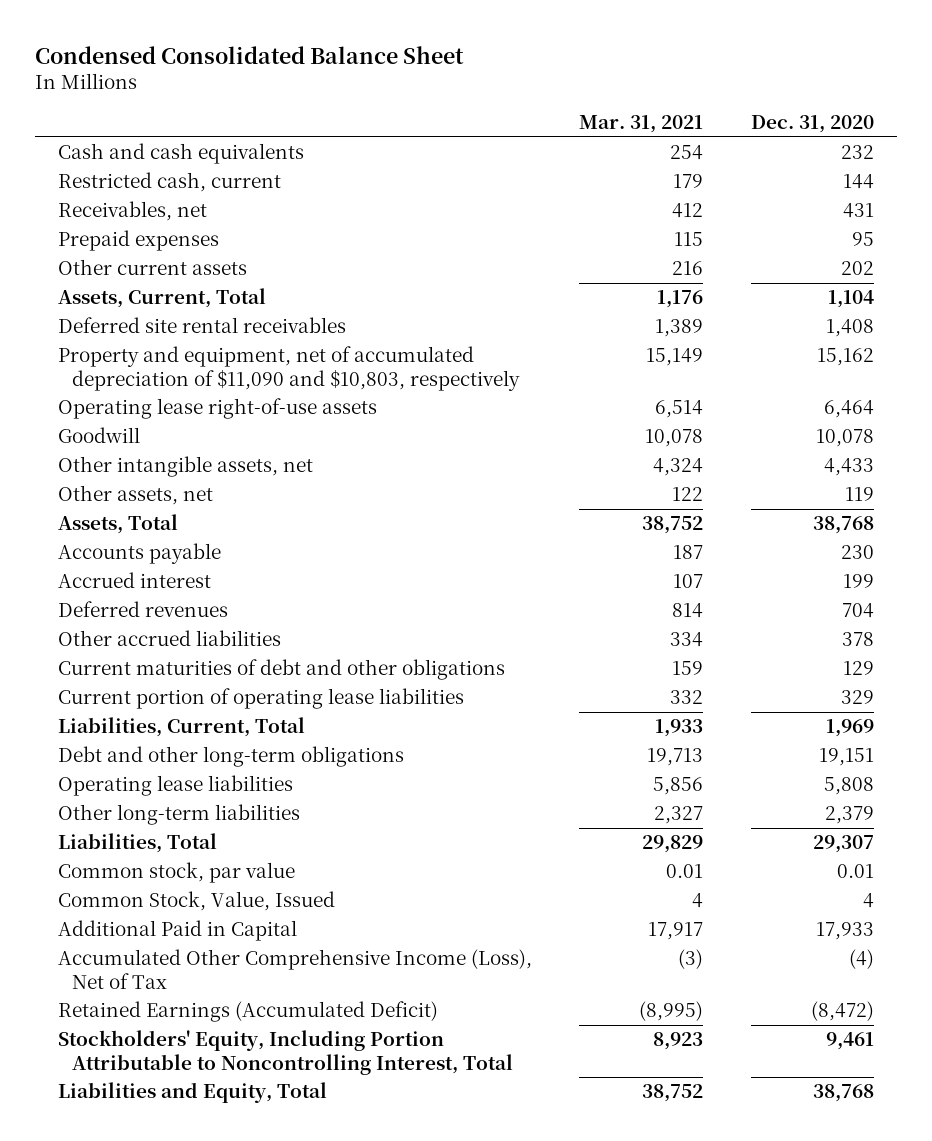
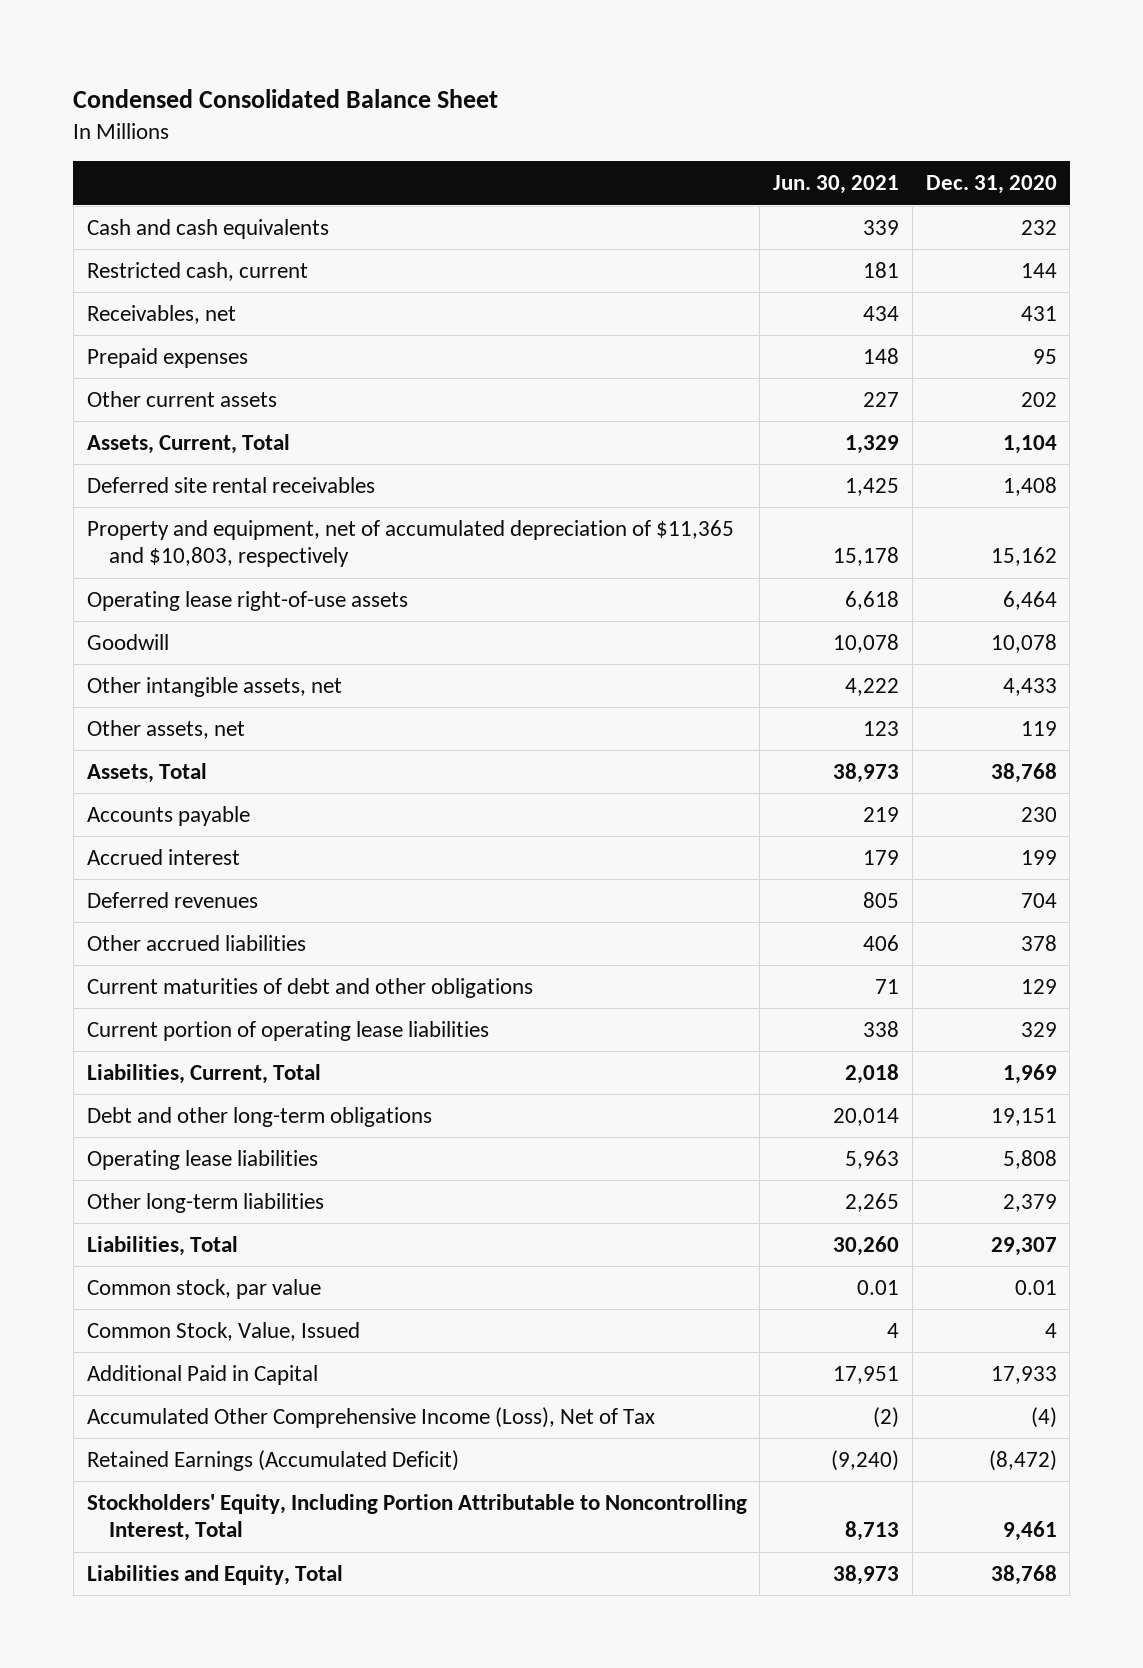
- | Mar. 31, 2021 | Dec. 31, 2020
+ | Jun. 30, 2021 | Dec. 31, 2020
- Property and equipment, net of accumulated depreciation of $11,090 and $10,803, respectively | 15,149 | 15,162
+ Property and equipment, net of accumulated depreciation of $11,365 and $10,803, respectively | 15,178 | 15,162

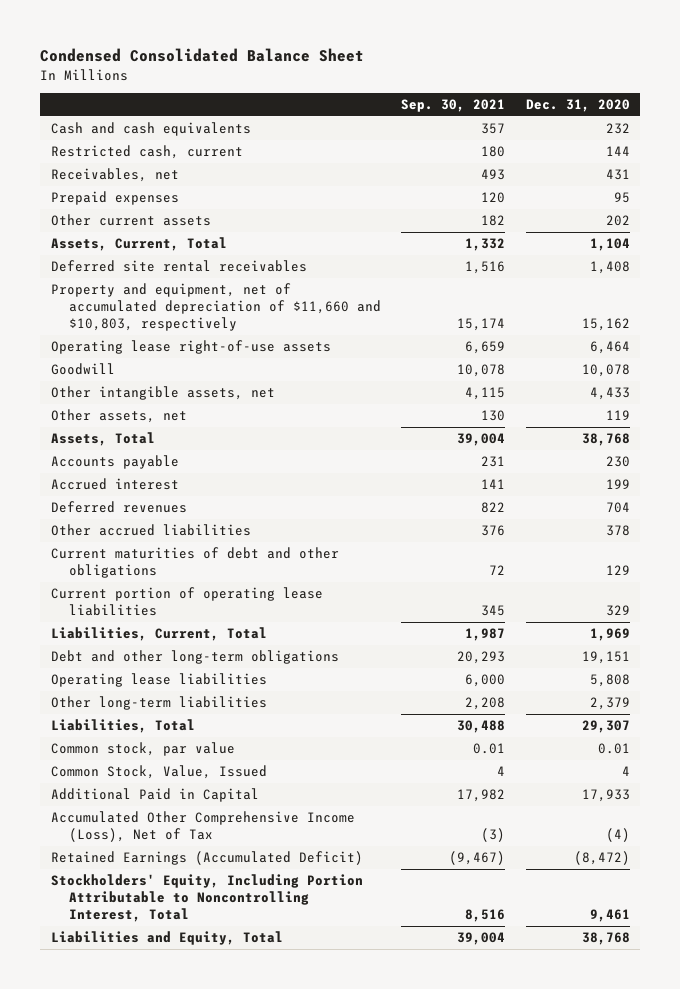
- | Jun. 30, 2021 | Dec. 31, 2020
+ | Sep. 30, 2021 | Dec. 31, 2020
- Property and equipment, net of accumulated depreciation of $11,365 and $10,803, respectively | 15,178 | 15,162
+ Property and equipment, net of accumulated depreciation of $11,660 and $10,803, respectively | 15,174 | 15,162

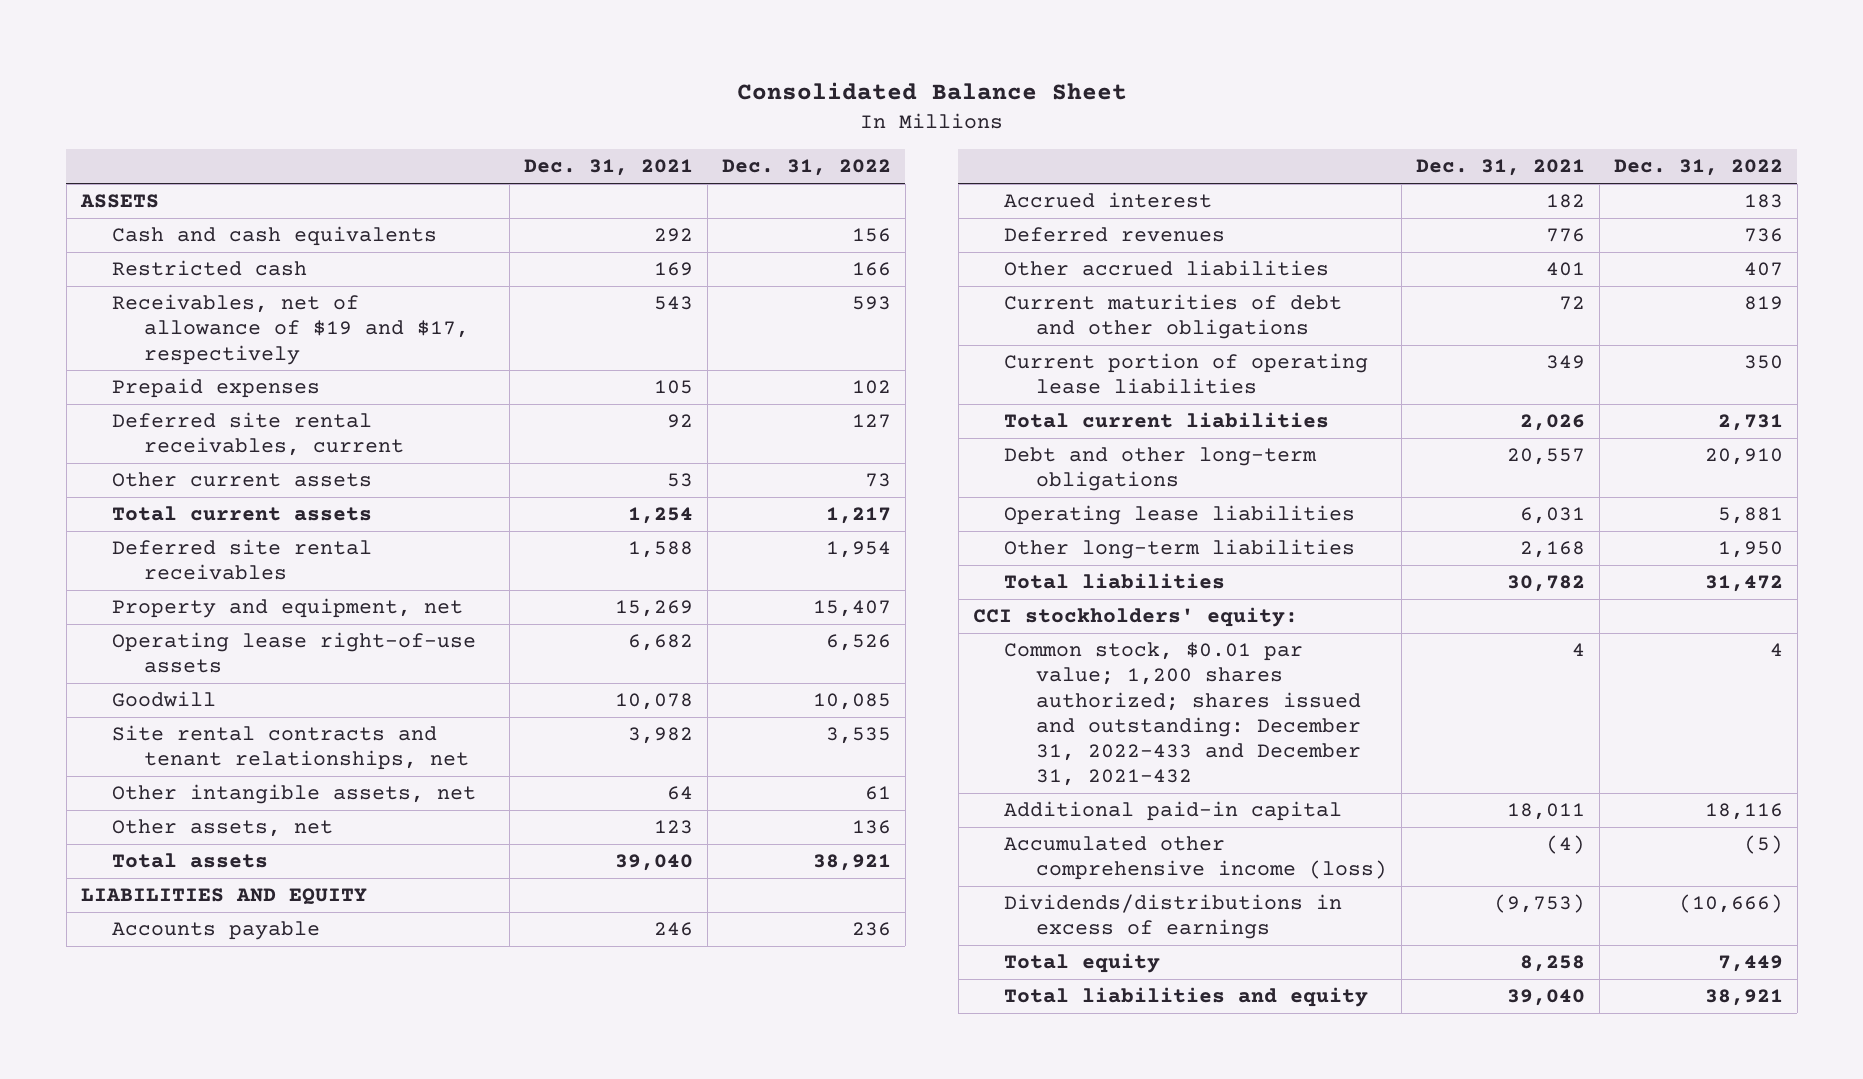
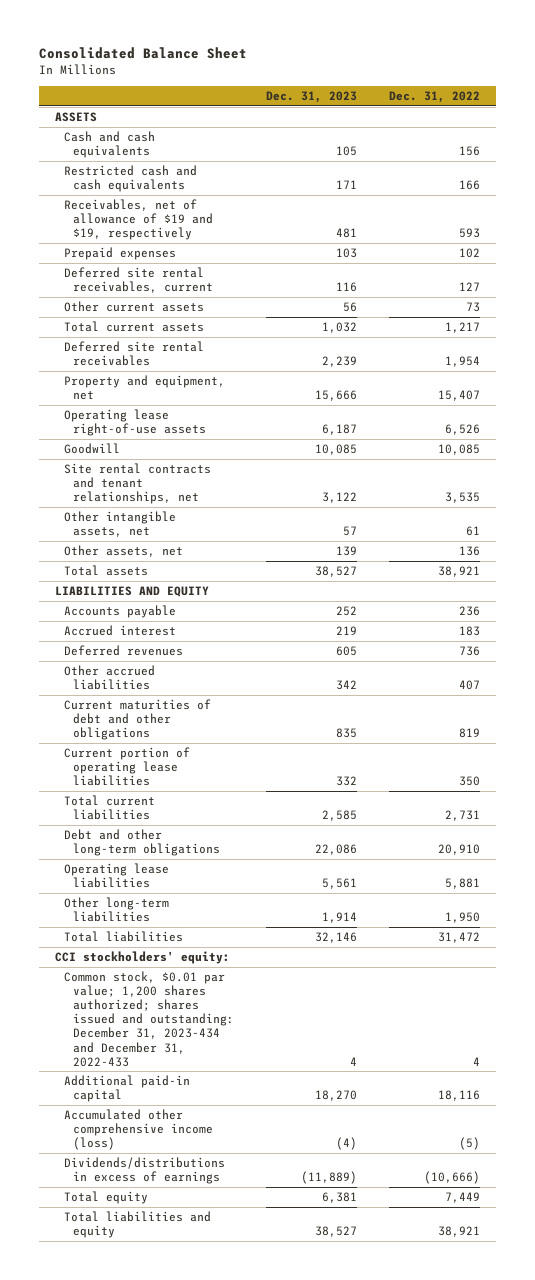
- | Dec. 31, 2021 | Dec. 31, 2022
+ | Dec. 31, 2023 | Dec. 31, 2022
- Restricted cash | 169 | 166
- Receivables, net of allowance of $19 and $17, respectively | 543 | 593
+ Restricted cash and cash equivalents | 171 | 166
+ Receivables, net of allowance of $19 and $19, respectively | 481 | 593
- Common stock, $0.01 par value; 1,200 shares authorized; shares issued and outstanding: December 31, 2022-433 and December 31, 2021-432 | 4 | 4
+ Common stock, $0.01 par value; 1,200 shares authorized; shares issued and outstanding: December 31, 2023-434 and December 31, 2022-433 | 4 | 4

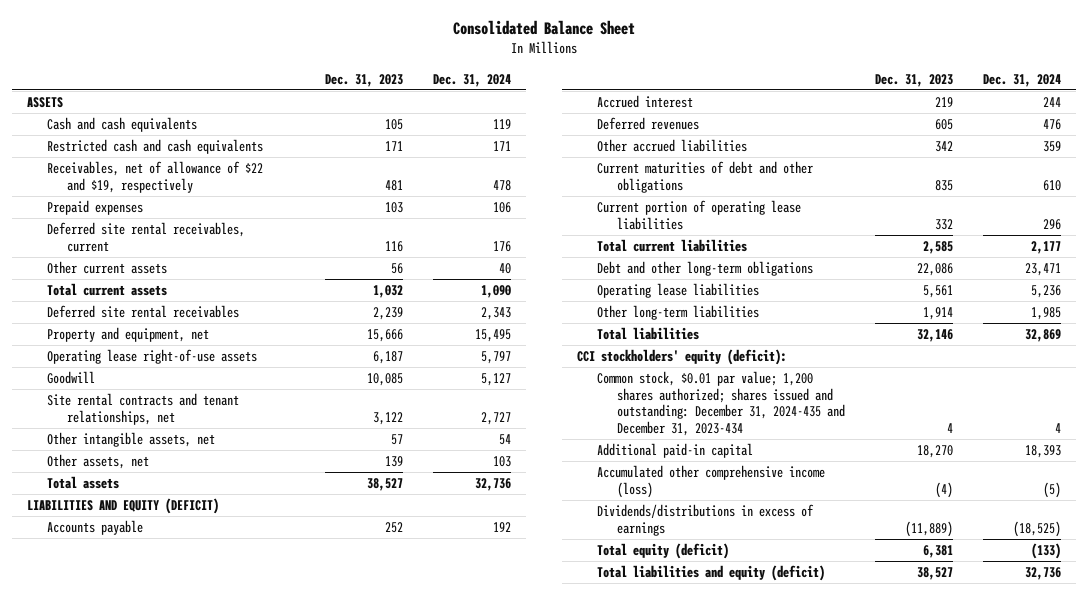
- | Dec. 31, 2023 | Dec. 31, 2022
+ | Dec. 31, 2023 | Dec. 31, 2024
- Receivables, net of allowance of $19 and $19, respectively | 481 | 593
+ Receivables, net of allowance of $22 and $19, respectively | 481 | 478
- LIABILITIES AND EQUITY
+ LIABILITIES AND EQUITY (DEFICIT)
- CCI stockholders' equity:
- Common stock, $0.01 par value; 1,200 shares authorized; shares issued and outstanding: December 31, 2023-434 and December 31, 2022-433 | 4 | 4
+ CCI stockholders' equity (deficit):
+ Common stock, $0.01 par value; 1,200 shares authorized; shares issued and outstanding: December 31, 2024-435 and December 31, 2023-434 | 4 | 4
- Total equity | 6,381 | 7,449
- Total liabilities and equity | 38,527 | 38,921
+ Total equity (deficit) | 6,381 | (133)
+ Total liabilities and equity (deficit) | 38,527 | 32,736

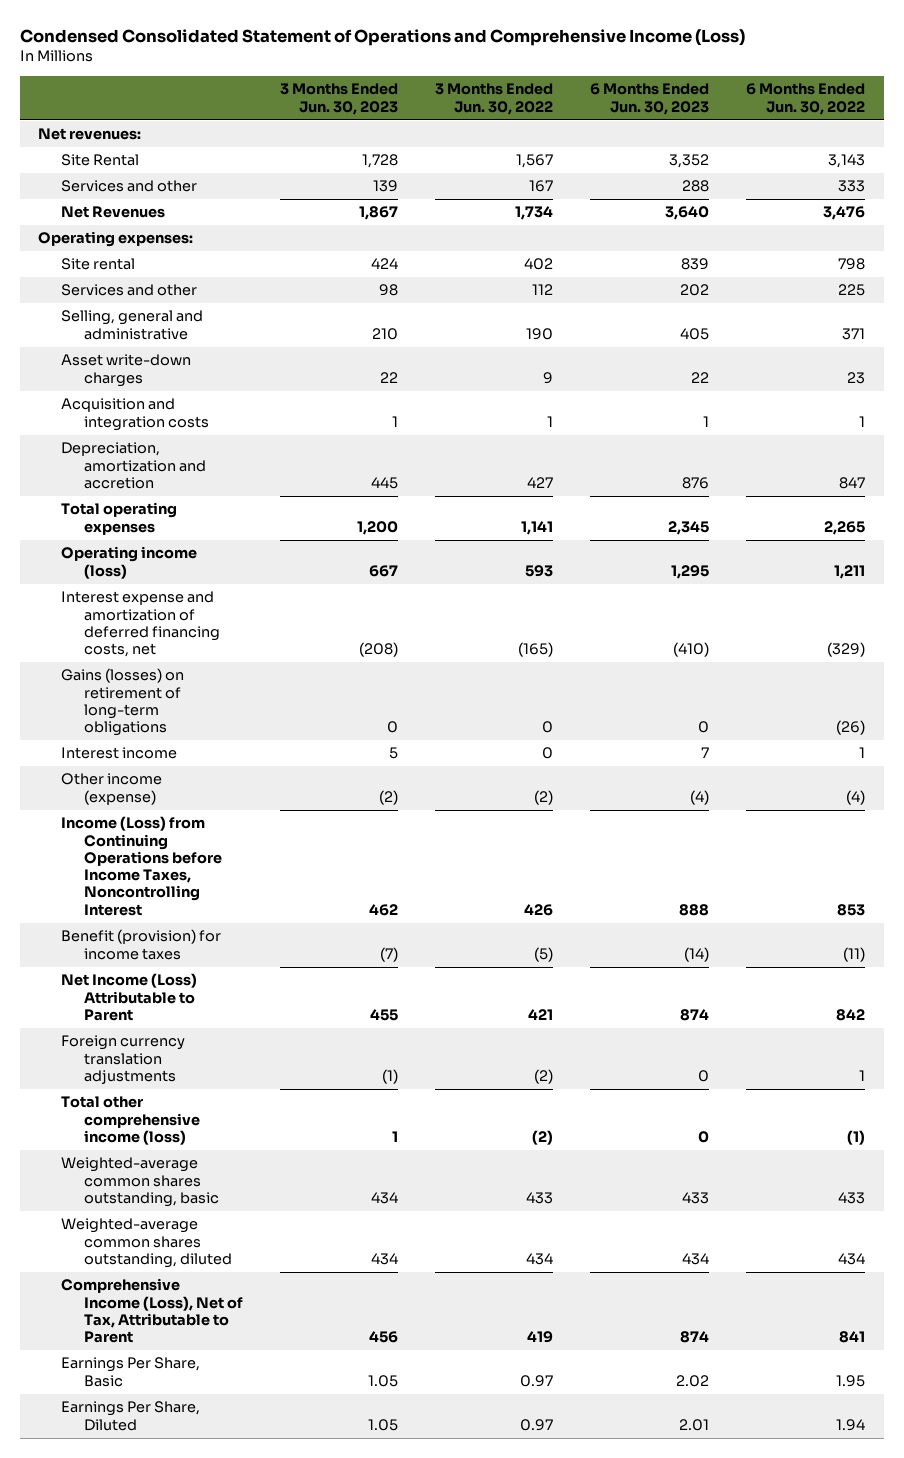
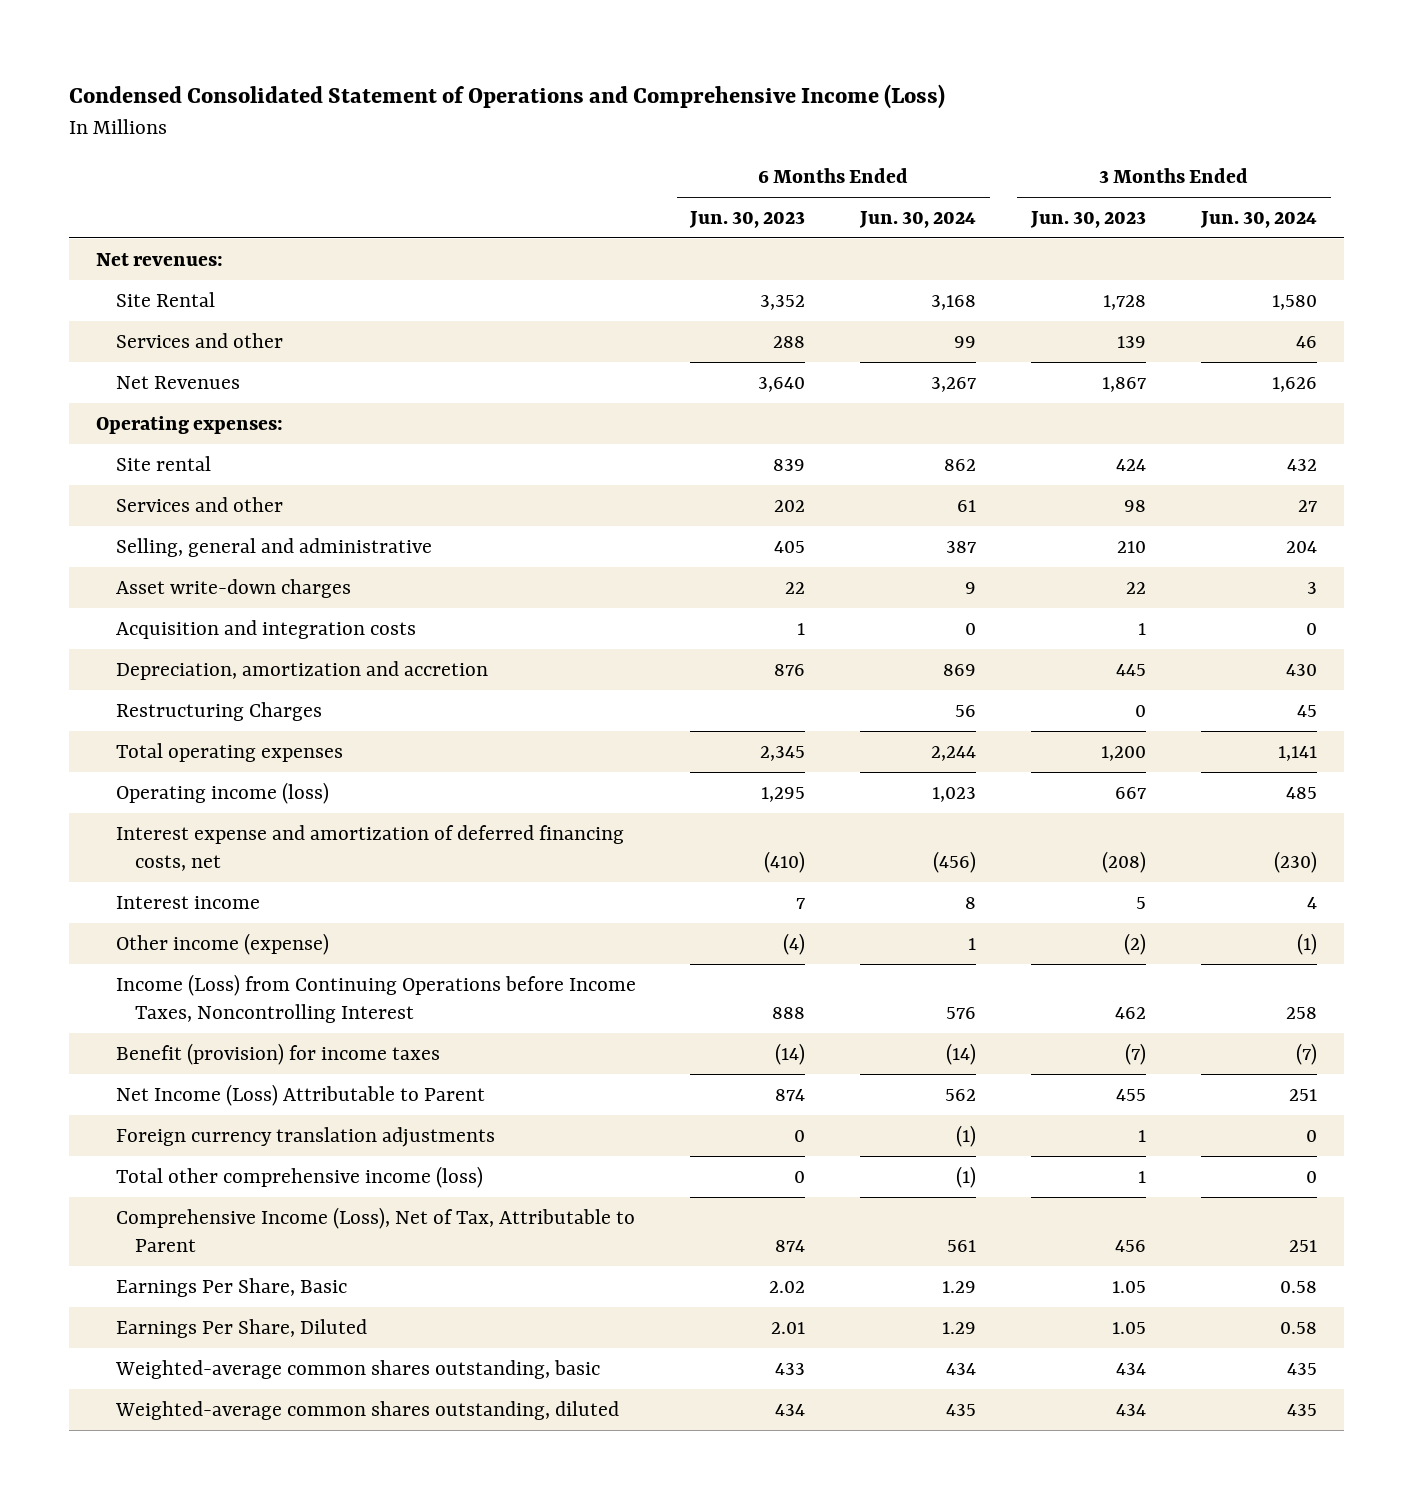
- | 3 Months Ended Jun. 30, 2023 | 3 Months Ended Jun. 30, 2022 | 6 Months Ended Jun. 30, 2023 | 6 Months Ended Jun. 30, 2022
+ | 6 Months Ended Jun. 30, 2023 | 6 Months Ended Jun. 30, 2024 | 3 Months Ended Jun. 30, 2023 | 3 Months Ended Jun. 30, 2024
+ Restructuring Charges | | 56 | 0 | 45
- Gains (losses) on retirement of long-term obligations | 0 | 0 | 0 | (26)
- Foreign currency translation adjustments | (1) | (2) | 0 | 1
+ Foreign currency translation adjustments | 0 | (1) | 1 | 0
moved down: Weighted-average common shares outstanding, basic | 433 | 434 | 434 | 435
moved down: Weighted-average common shares outstanding, diluted | 434 | 435 | 434 | 435

